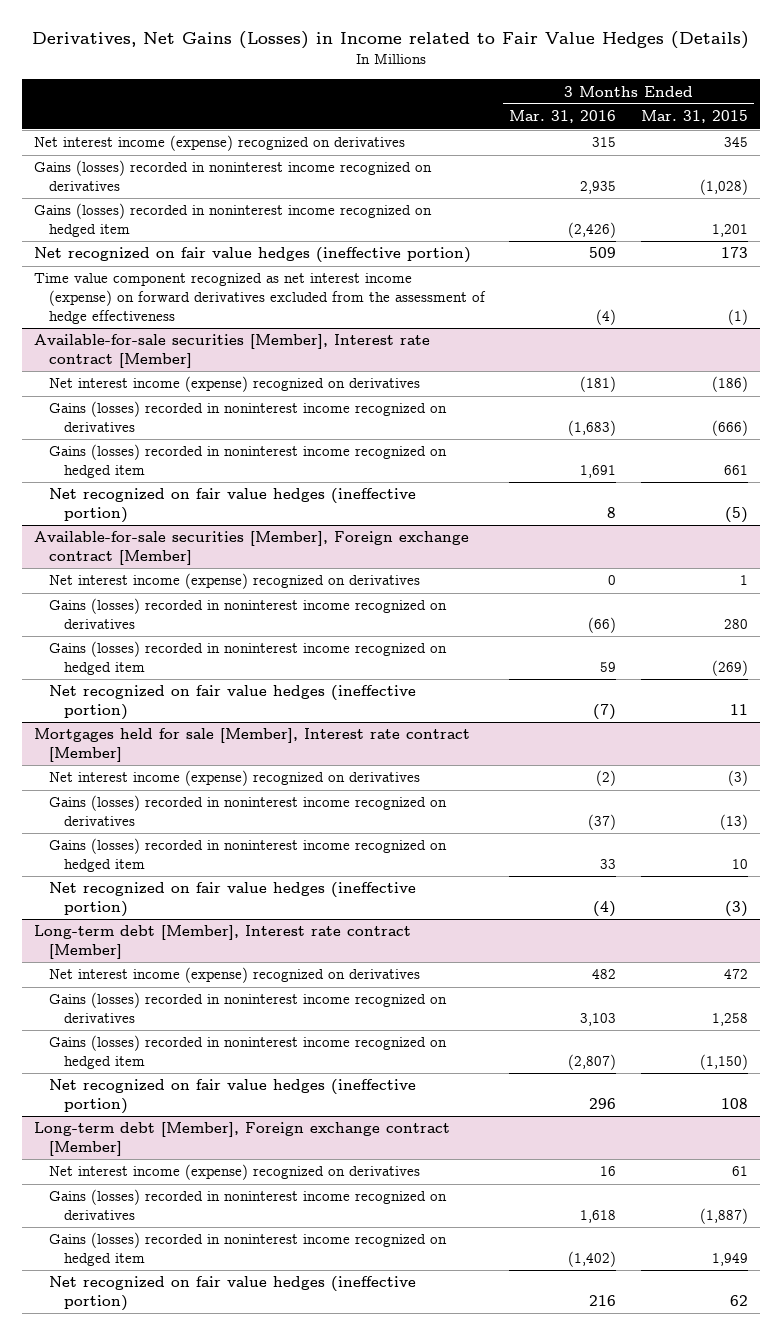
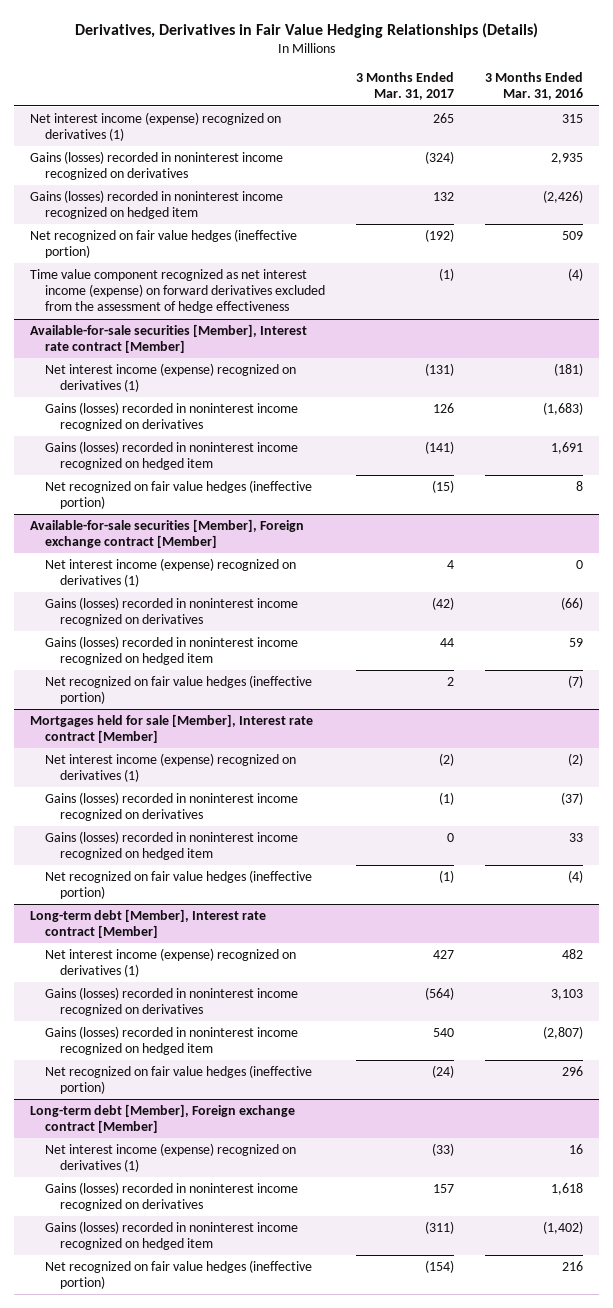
- Derivatives, Net Gains (Losses) in Income related to Fair Value Hedges (Details)
+ Derivatives, Derivatives in Fair Value Hedging Relationships (Details)
- | 3 Months Ended Mar. 31, 2016 | 3 Months Ended Mar. 31, 2015
+ | 3 Months Ended Mar. 31, 2017 | 3 Months Ended Mar. 31, 2016
- Net interest income (expense) recognized on derivatives | 315 | 345
+ Net interest income (expense) recognized on derivatives (1) | 265 | 315
@ Available-for-sale securities [Member], Interest rate contract [Member]
- Net interest income (expense) recognized on derivatives | (181) | (186)
+ Net interest income (expense) recognized on derivatives (1) | (131) | (181)
@ Available-for-sale securities [Member], Foreign exchange contract [Member]
- Net interest income (expense) recognized on derivatives | 0 | 1
+ Net interest income (expense) recognized on derivatives (1) | 4 | 0
@ Mortgages held for sale [Member], Interest rate contract [Member]
- Net interest income (expense) recognized on derivatives | (2) | (3)
+ Net interest income (expense) recognized on derivatives (1) | (2) | (2)
@ Long-term debt [Member], Interest rate contract [Member]
- Net interest income (expense) recognized on derivatives | 482 | 472
+ Net interest income (expense) recognized on derivatives (1) | 427 | 482
@ Long-term debt [Member], Foreign exchange contract [Member]
- Net interest income (expense) recognized on derivatives | 16 | 61
+ Net interest income (expense) recognized on derivatives (1) | (33) | 16

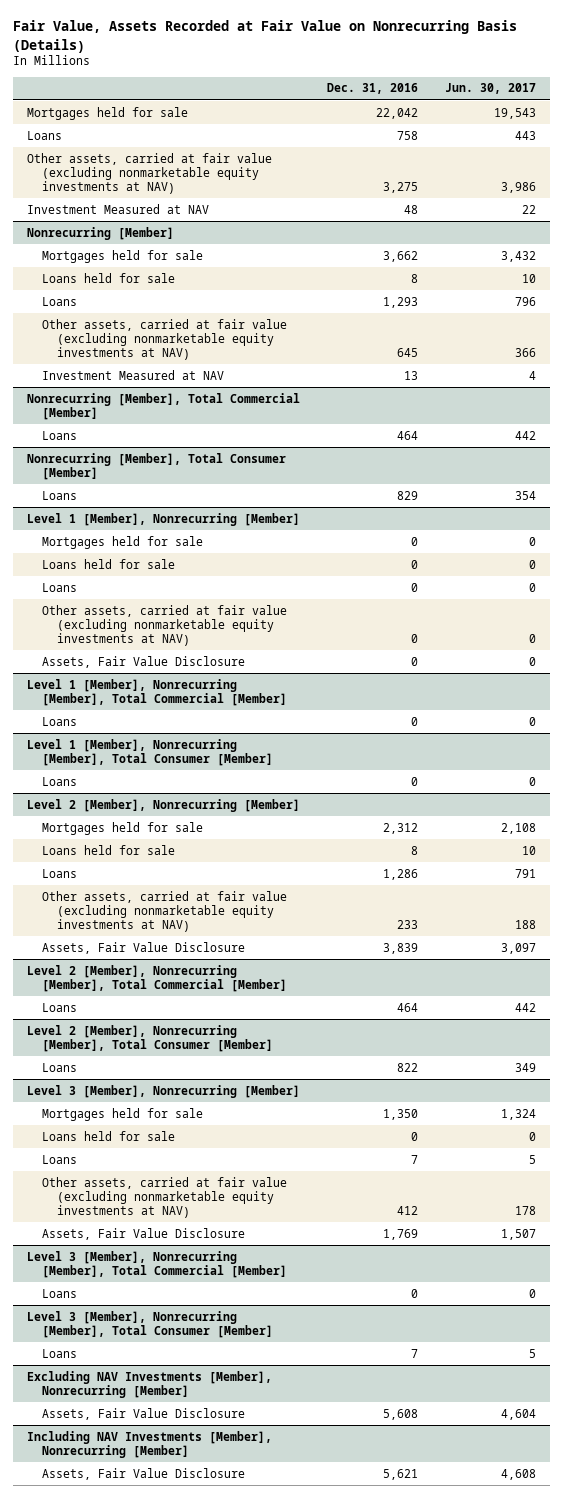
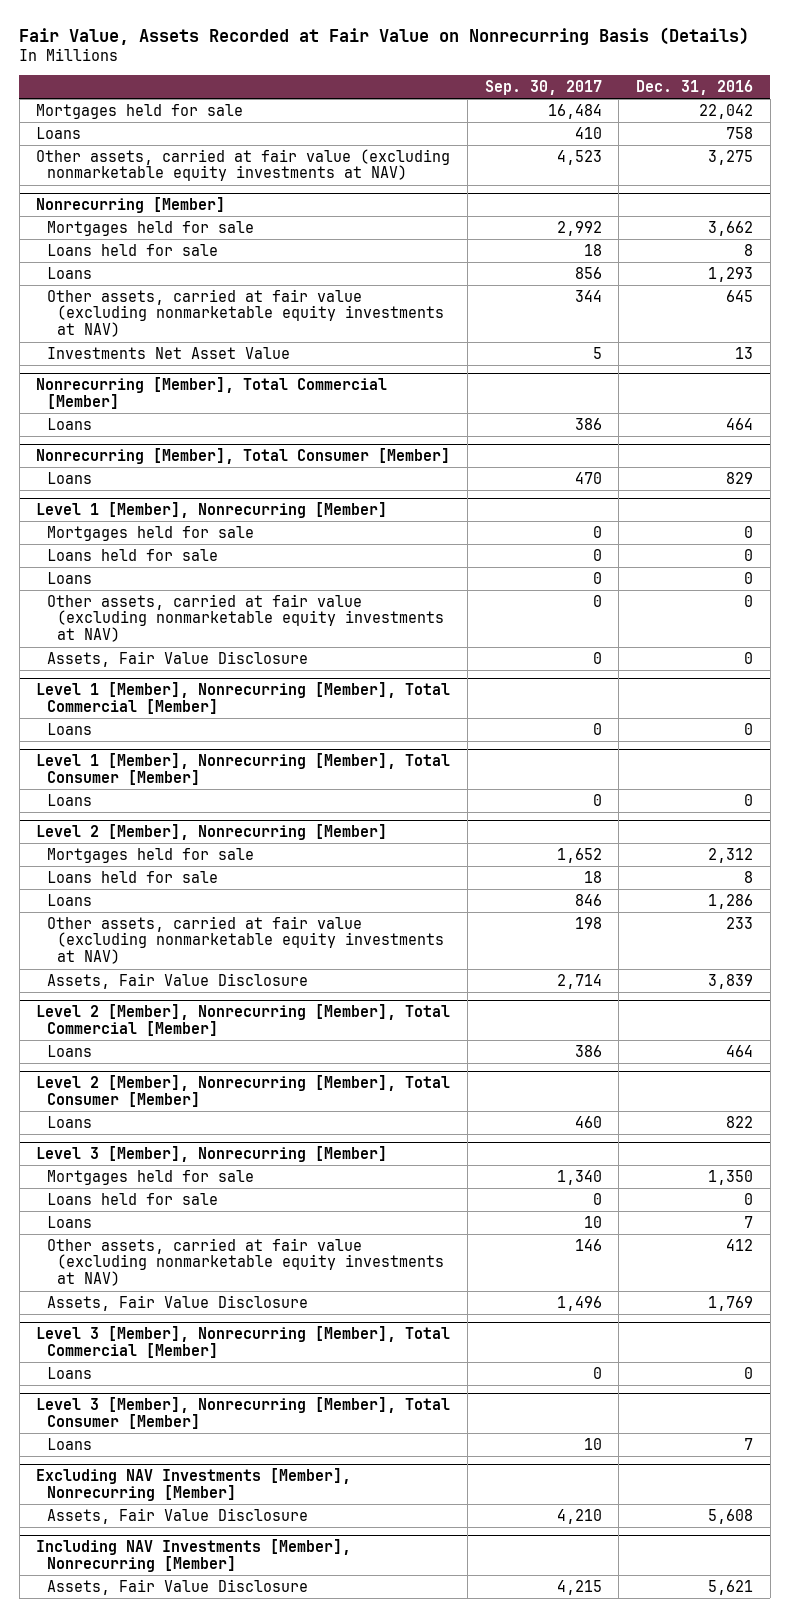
- | Dec. 31, 2016 | Jun. 30, 2017
+ | Sep. 30, 2017 | Dec. 31, 2016
- Investment Measured at NAV | 48 | 22
@ Nonrecurring [Member]
- Investment Measured at NAV | 13 | 4
+ Investments Net Asset Value | 5 | 13

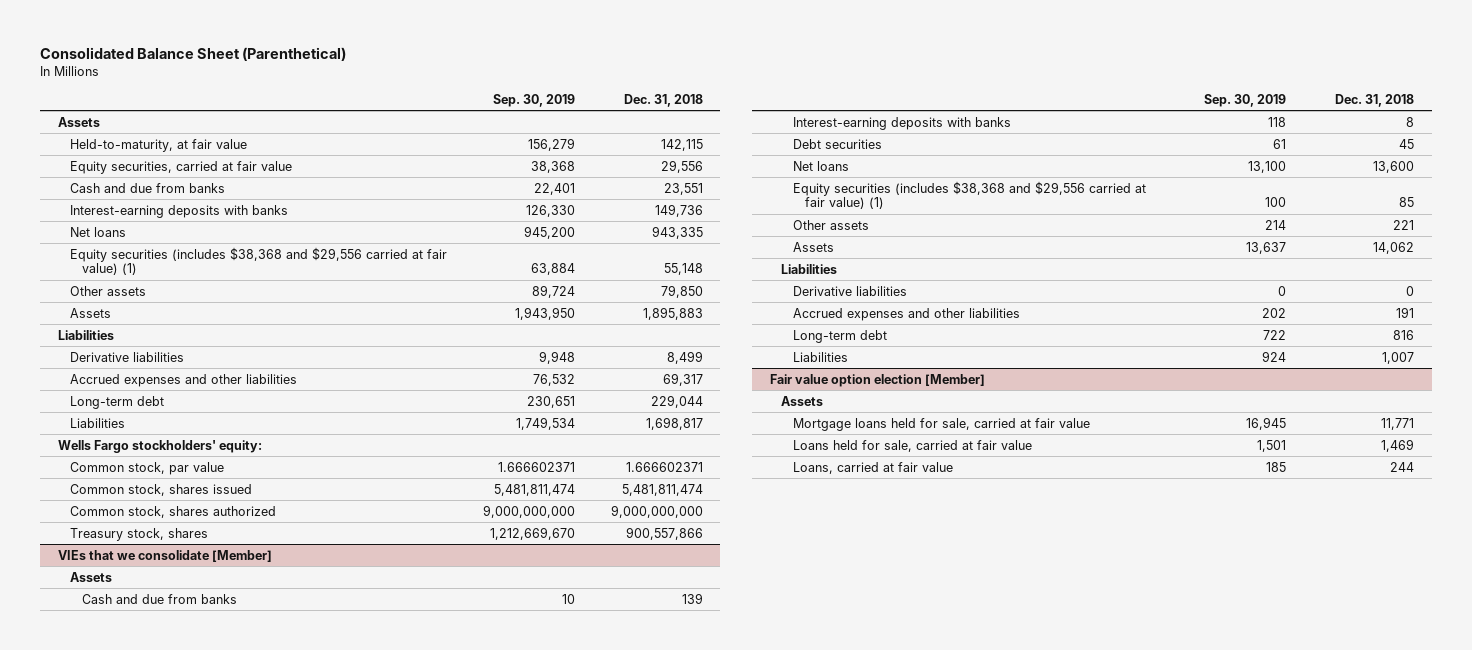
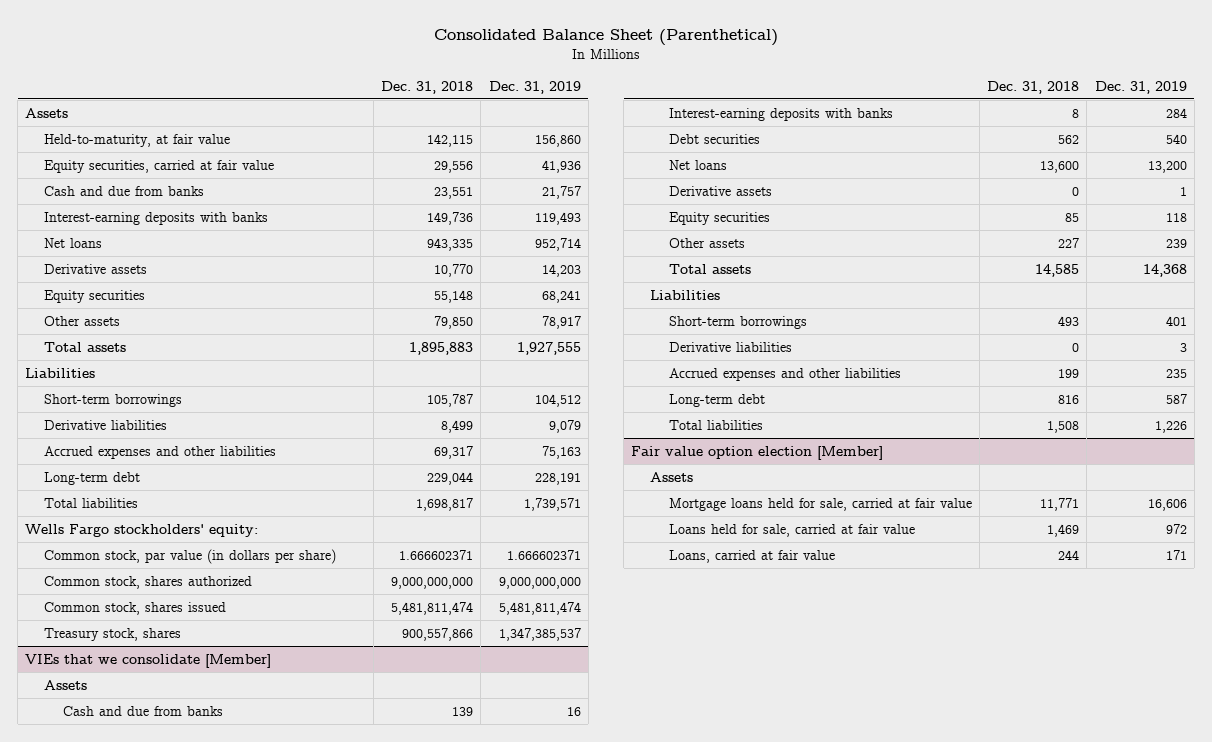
- | Sep. 30, 2019 | Dec. 31, 2018
+ | Dec. 31, 2018 | Dec. 31, 2019
- Equity securities (includes $38,368 and $29,556 carried at fair value) (1) | 63,884 | 55,148
+ Derivative assets | 10,770 | 14,203
+ Equity securities | 55,148 | 68,241
- Assets | 1,943,950 | 1,895,883
+ Total assets | 1,895,883 | 1,927,555
+ Short-term borrowings | 105,787 | 104,512
- Liabilities | 1,749,534 | 1,698,817
+ Total liabilities | 1,698,817 | 1,739,571
- Common stock, par value | 1.666602371 | 1.666602371
+ Common stock, par value (in dollars per share) | 1.666602371 | 1.666602371
moved down: Common stock, shares issued | 5,481,811,474 | 5,481,811,474
@ VIEs that we consolidate [Member]
- Debt securities | 61 | 45
+ Debt securities | 562 | 540
- Equity securities (includes $38,368 and $29,556 carried at fair value) (1) | 100 | 85
- Other assets | 214 | 221
- Assets | 13,637 | 14,062
+ Derivative assets | 0 | 1
+ Equity securities | 85 | 118
+ Other assets | 227 | 239
+ Total assets | 14,585 | 14,368
+ Short-term borrowings | 493 | 401
- Accrued expenses and other liabilities | 202 | 191
+ Accrued expenses and other liabilities | 199 | 235
- Liabilities | 924 | 1,007
+ Total liabilities | 1,508 | 1,226

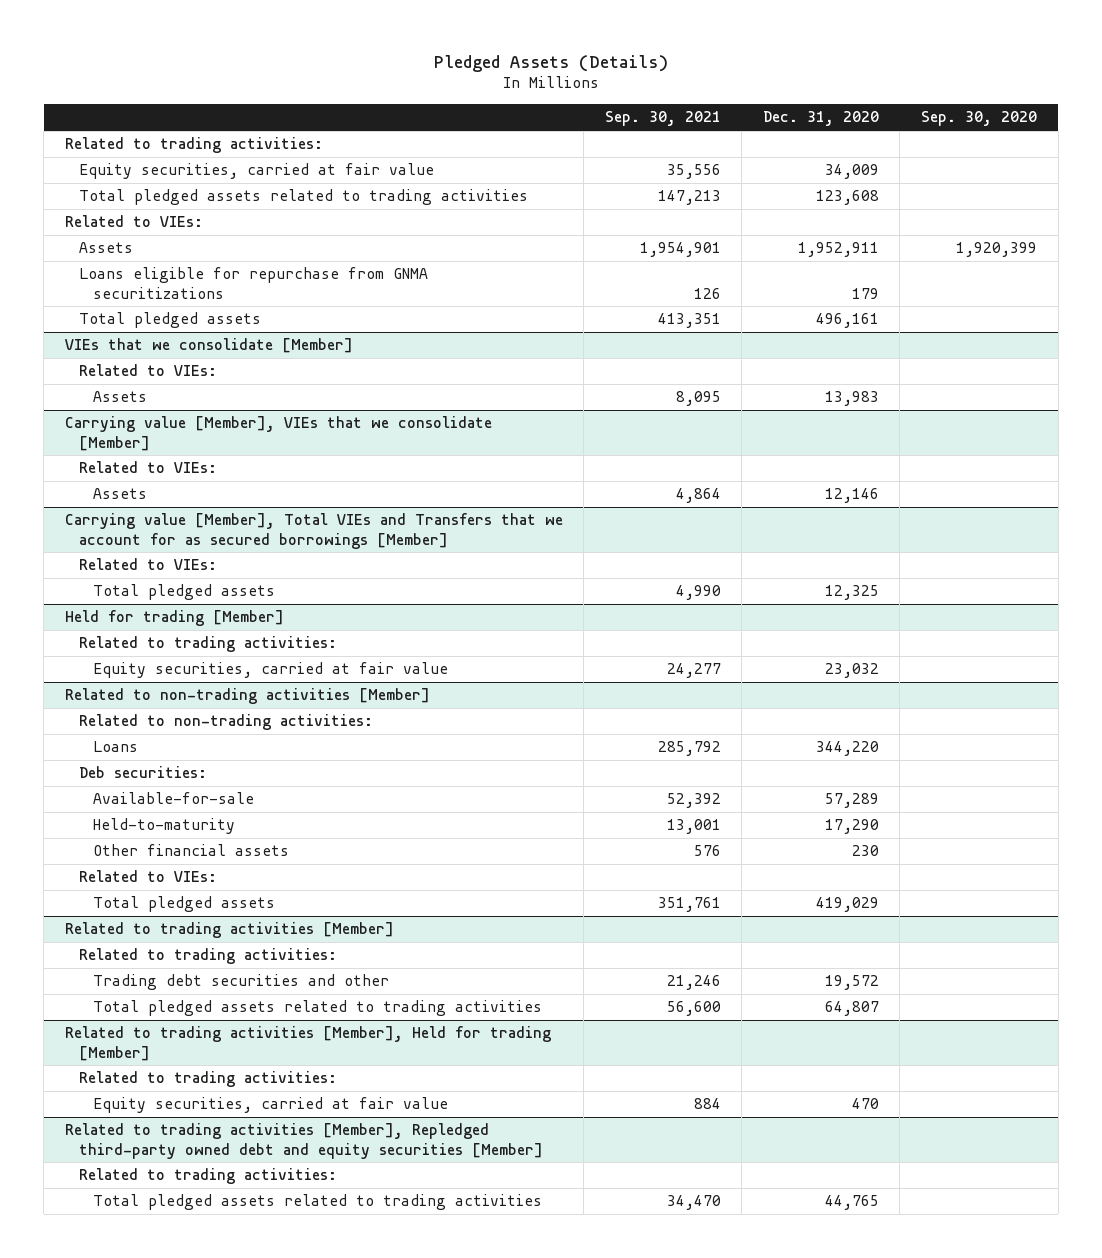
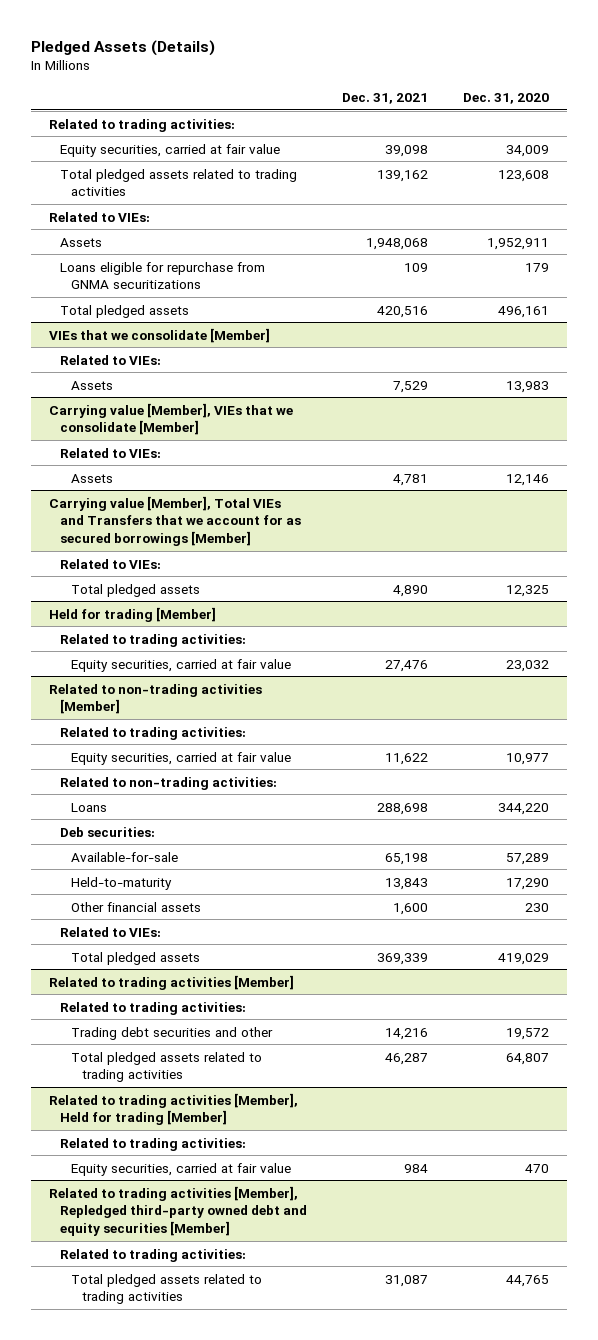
- | Sep. 30, 2021 | Dec. 31, 2020 | Sep. 30, 2020
+ | Dec. 31, 2021 | Dec. 31, 2020
@ Related to non-trading activities [Member]
+ Related to trading activities:
+ Equity securities, carried at fair value | 11,622 | 10,977

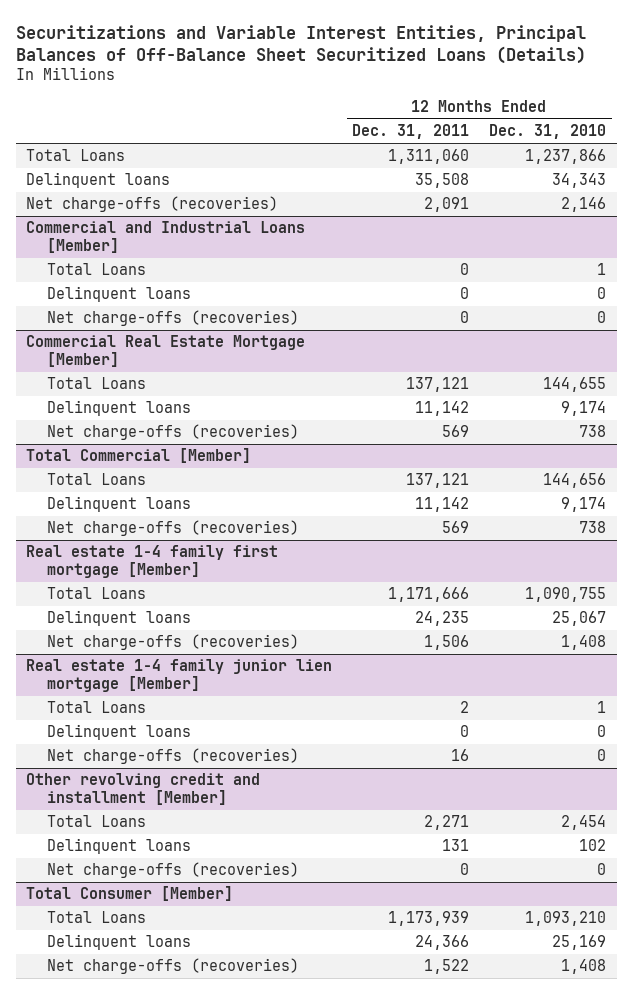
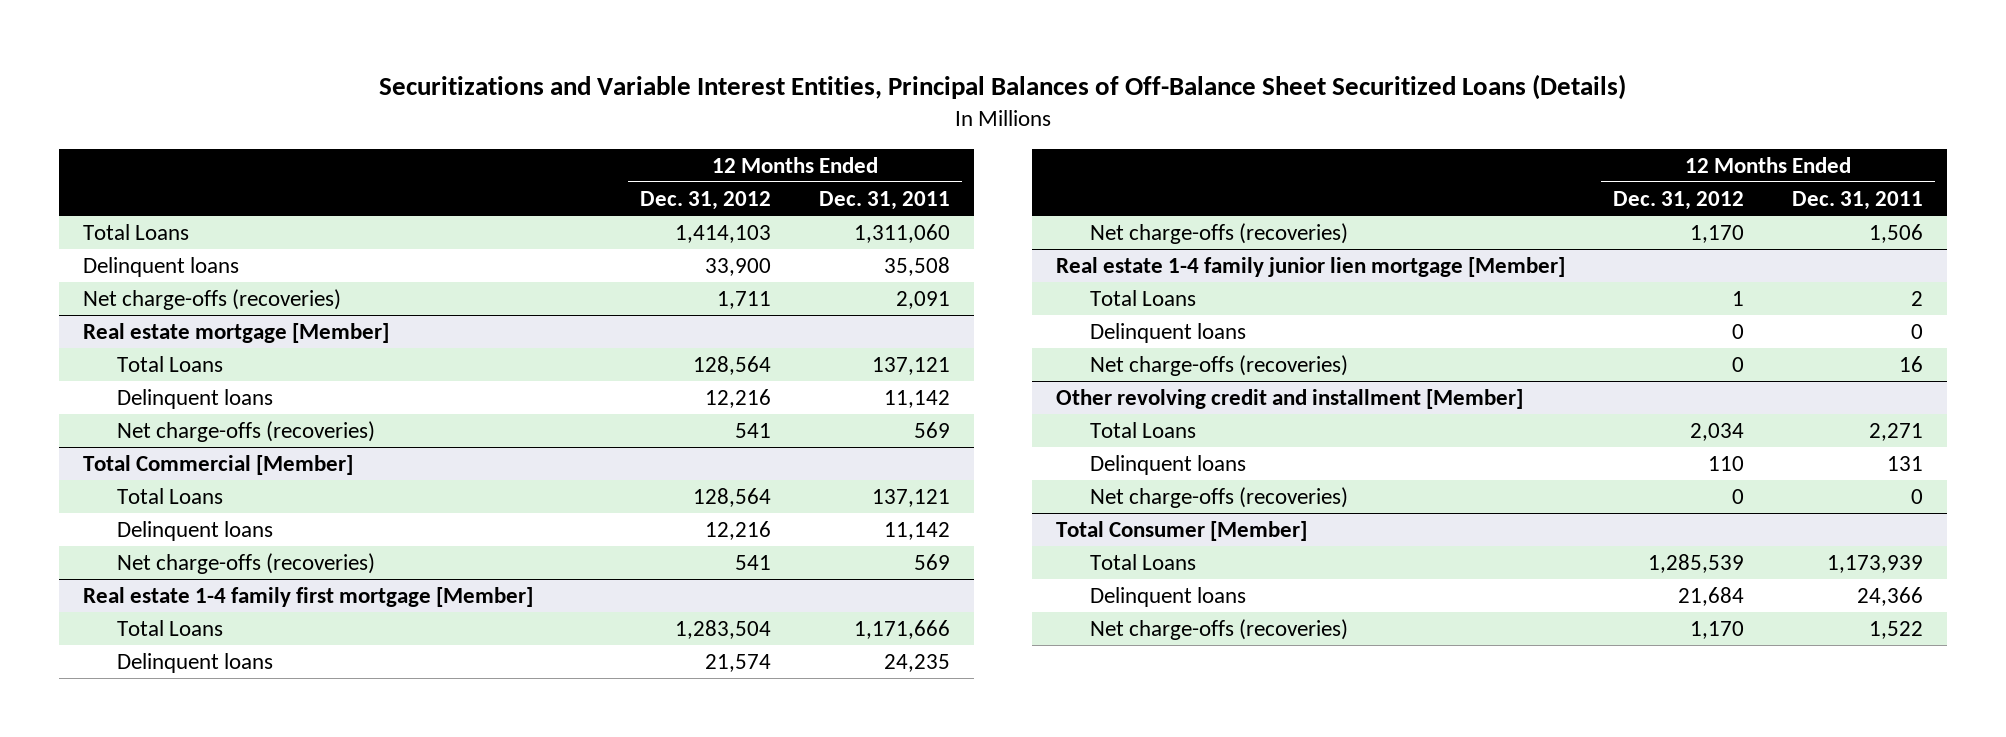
- | 12 Months Ended Dec. 31, 2011 | 12 Months Ended Dec. 31, 2010
+ | 12 Months Ended Dec. 31, 2012 | 12 Months Ended Dec. 31, 2011
- Commercial and Industrial Loans [Member]
- Total Loans | 0 | 1
- Delinquent loans | 0 | 0
- Net charge-offs (recoveries) | 0 | 0
- Commercial Real Estate Mortgage [Member]
+ Real estate mortgage [Member]

